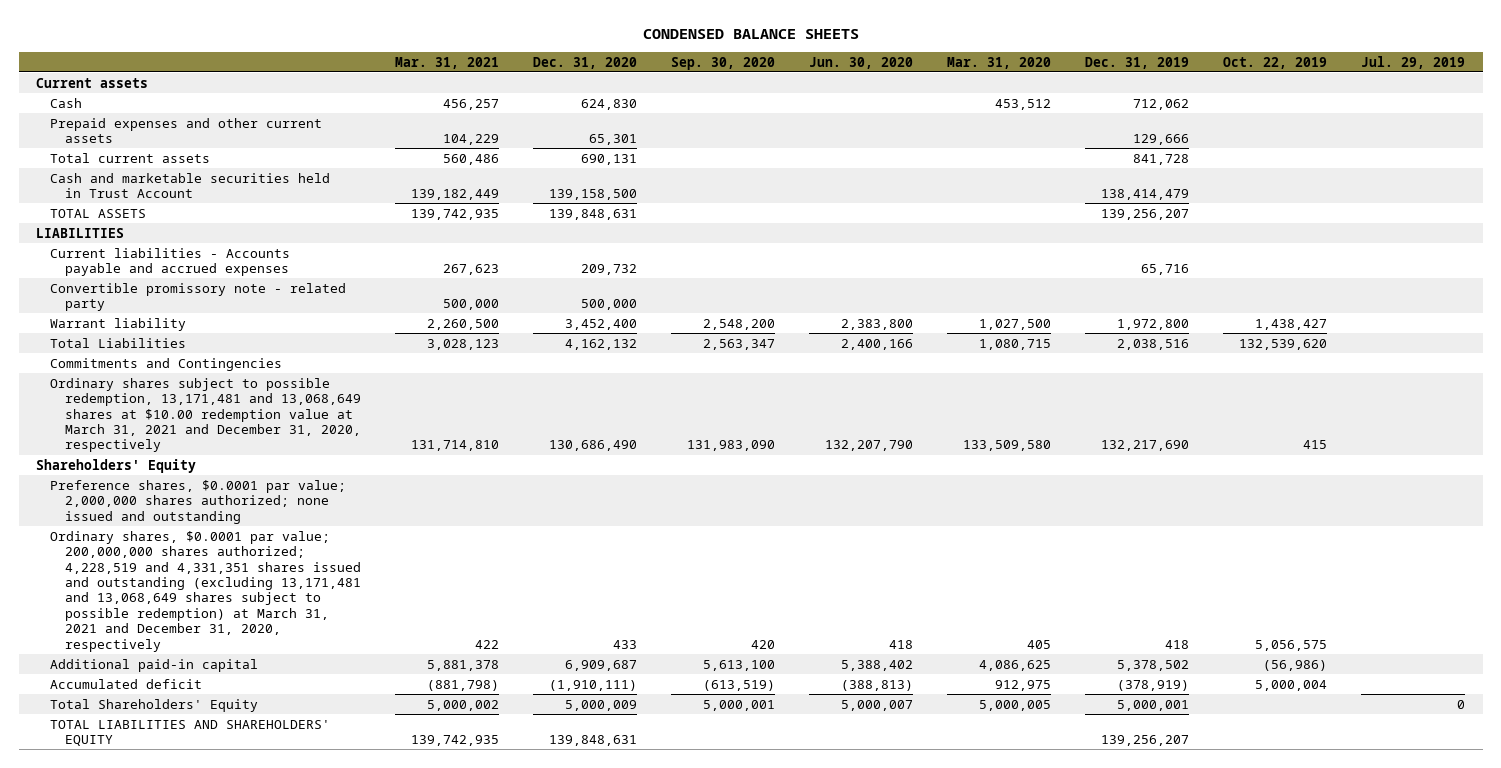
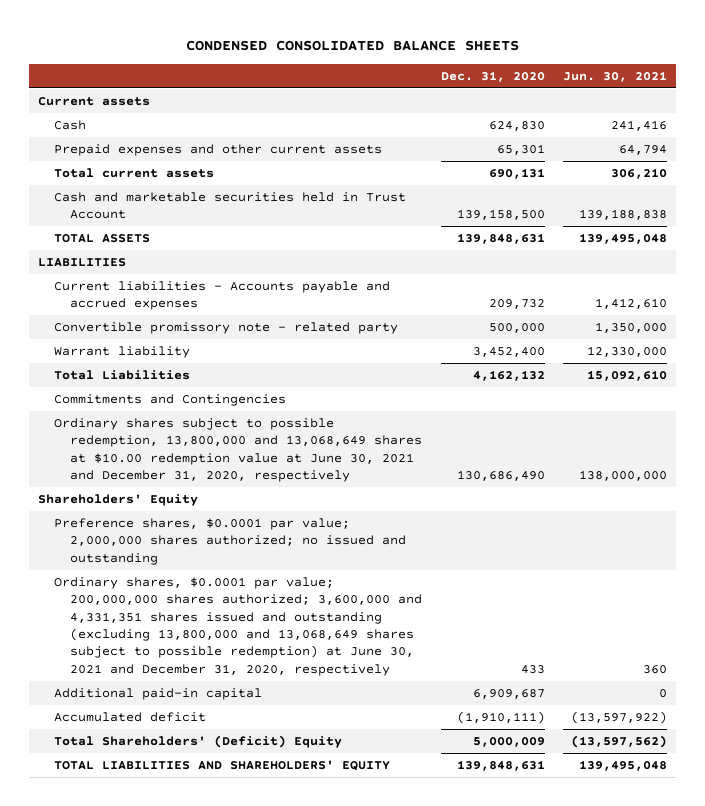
- CONDENSED BALANCE SHEETS
+ CONDENSED CONSOLIDATED BALANCE SHEETS
- | Mar. 31, 2021 | Dec. 31, 2020 | Sep. 30, 2020 | Jun. 30, 2020 | Mar. 31, 2020 | Dec. 31, 2019 | Oct. 22, 2019 | Jul. 29, 2019
+ | Dec. 31, 2020 | Jun. 30, 2021
- Ordinary shares subject to possible redemption, 13,171,481 and 13,068,649 shares at $10.00 redemption value at March 31, 2021 and December 31, 2020, respectively | 131,714,810 | 130,686,490 | 131,983,090 | 132,207,790 | 133,509,580 | 132,217,690 | 415 |
+ Ordinary shares subject to possible redemption, 13,800,000 and 13,068,649 shares at $10.00 redemption value at June 30, 2021 and December 31, 2020, respectively | 130,686,490 | 138,000,000
- Preference shares, $0.0001 par value; 2,000,000 shares authorized; none issued and outstanding
- Ordinary shares, $0.0001 par value; 200,000,000 shares authorized; 4,228,519 and 4,331,351 shares issued and outstanding (excluding 13,171,481 and 13,068,649 shares subject to possible redemption) at March 31, 2021 and December 31, 2020, respectively | 422 | 433 | 420 | 418 | 405 | 418 | 5,056,575 |
+ Preference shares, $0.0001 par value; 2,000,000 shares authorized; no issued and outstanding
+ Ordinary shares, $0.0001 par value; 200,000,000 shares authorized; 3,600,000 and 4,331,351 shares issued and outstanding (excluding 13,800,000 and 13,068,649 shares subject to possible redemption) at June 30, 2021 and December 31, 2020, respectively | 433 | 360
- Total Shareholders' Equity | 5,000,002 | 5,000,009 | 5,000,001 | 5,000,007 | 5,000,005 | 5,000,001 | | 0
+ Total Shareholders' (Deficit) Equity | 5,000,009 | (13,597,562)

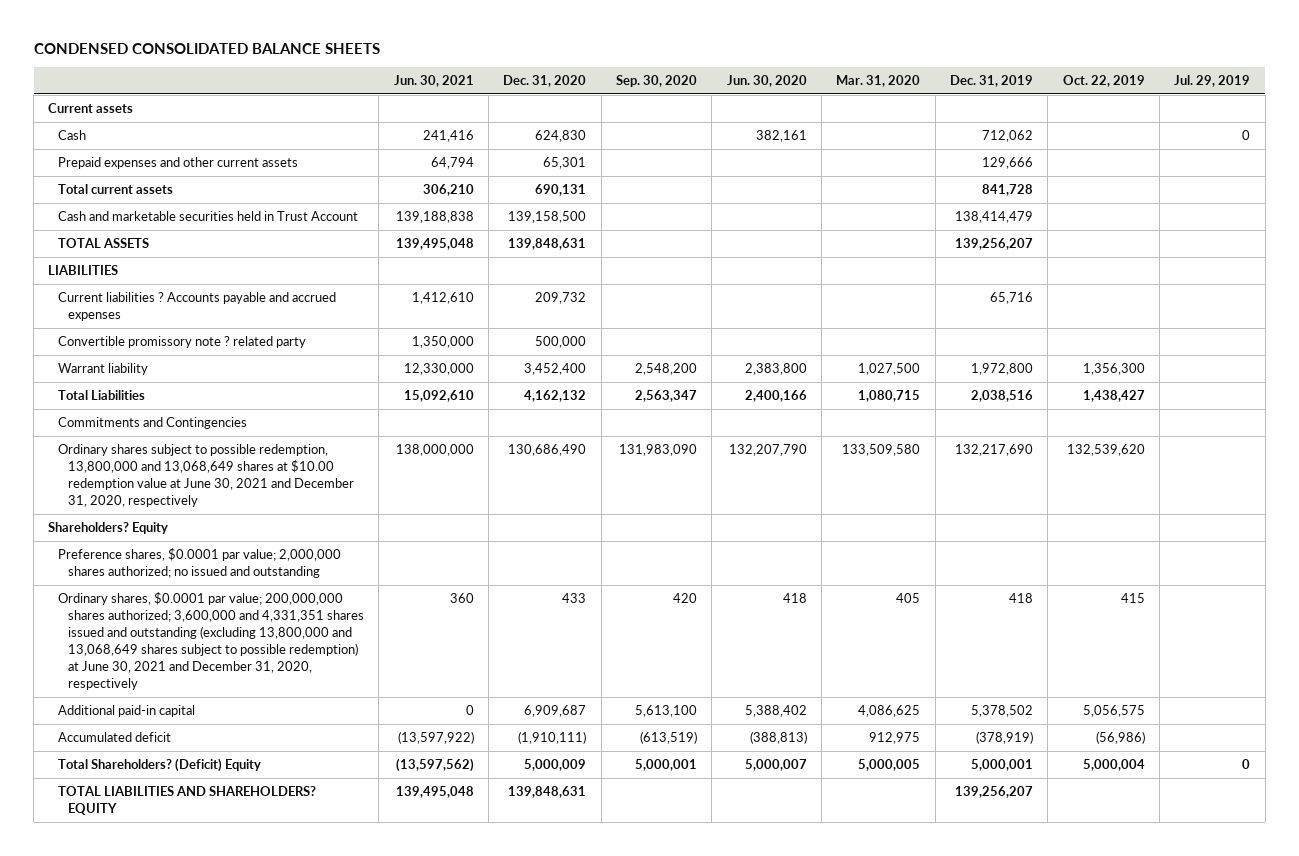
- | Dec. 31, 2020 | Jun. 30, 2021
+ | Jun. 30, 2021 | Dec. 31, 2020 | Sep. 30, 2020 | Jun. 30, 2020 | Mar. 31, 2020 | Dec. 31, 2019 | Oct. 22, 2019 | Jul. 29, 2019
- Current liabilities - Accounts payable and accrued expenses | 209,732 | 1,412,610
- Convertible promissory note - related party | 500,000 | 1,350,000
+ Current liabilities ? Accounts payable and accrued expenses | 1,412,610 | 209,732 | | | | 65,716 | |
+ Convertible promissory note ? related party | 1,350,000 | 500,000 | | | | | |
- Shareholders' Equity
+ Shareholders? Equity
- Total Shareholders' (Deficit) Equity | 5,000,009 | (13,597,562)
- TOTAL LIABILITIES AND SHAREHOLDERS' EQUITY | 139,848,631 | 139,495,048
+ Total Shareholders? (Deficit) Equity | (13,597,562) | 5,000,009 | 5,000,001 | 5,000,007 | 5,000,005 | 5,000,001 | 5,000,004 | 0
+ TOTAL LIABILITIES AND SHAREHOLDERS? EQUITY | 139,495,048 | 139,848,631 | | | | 139,256,207 | |

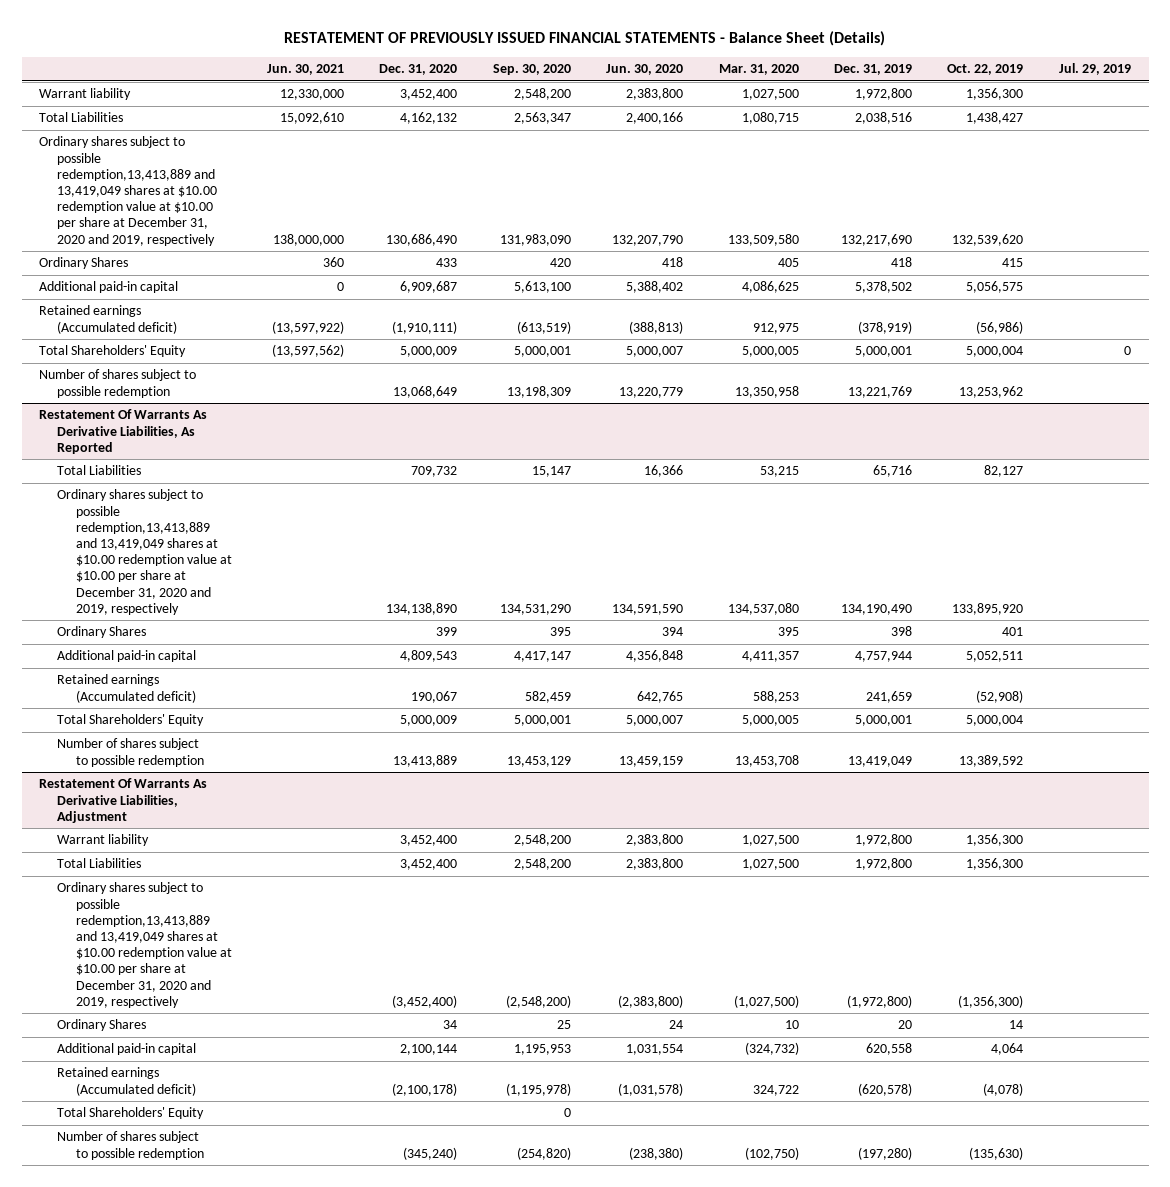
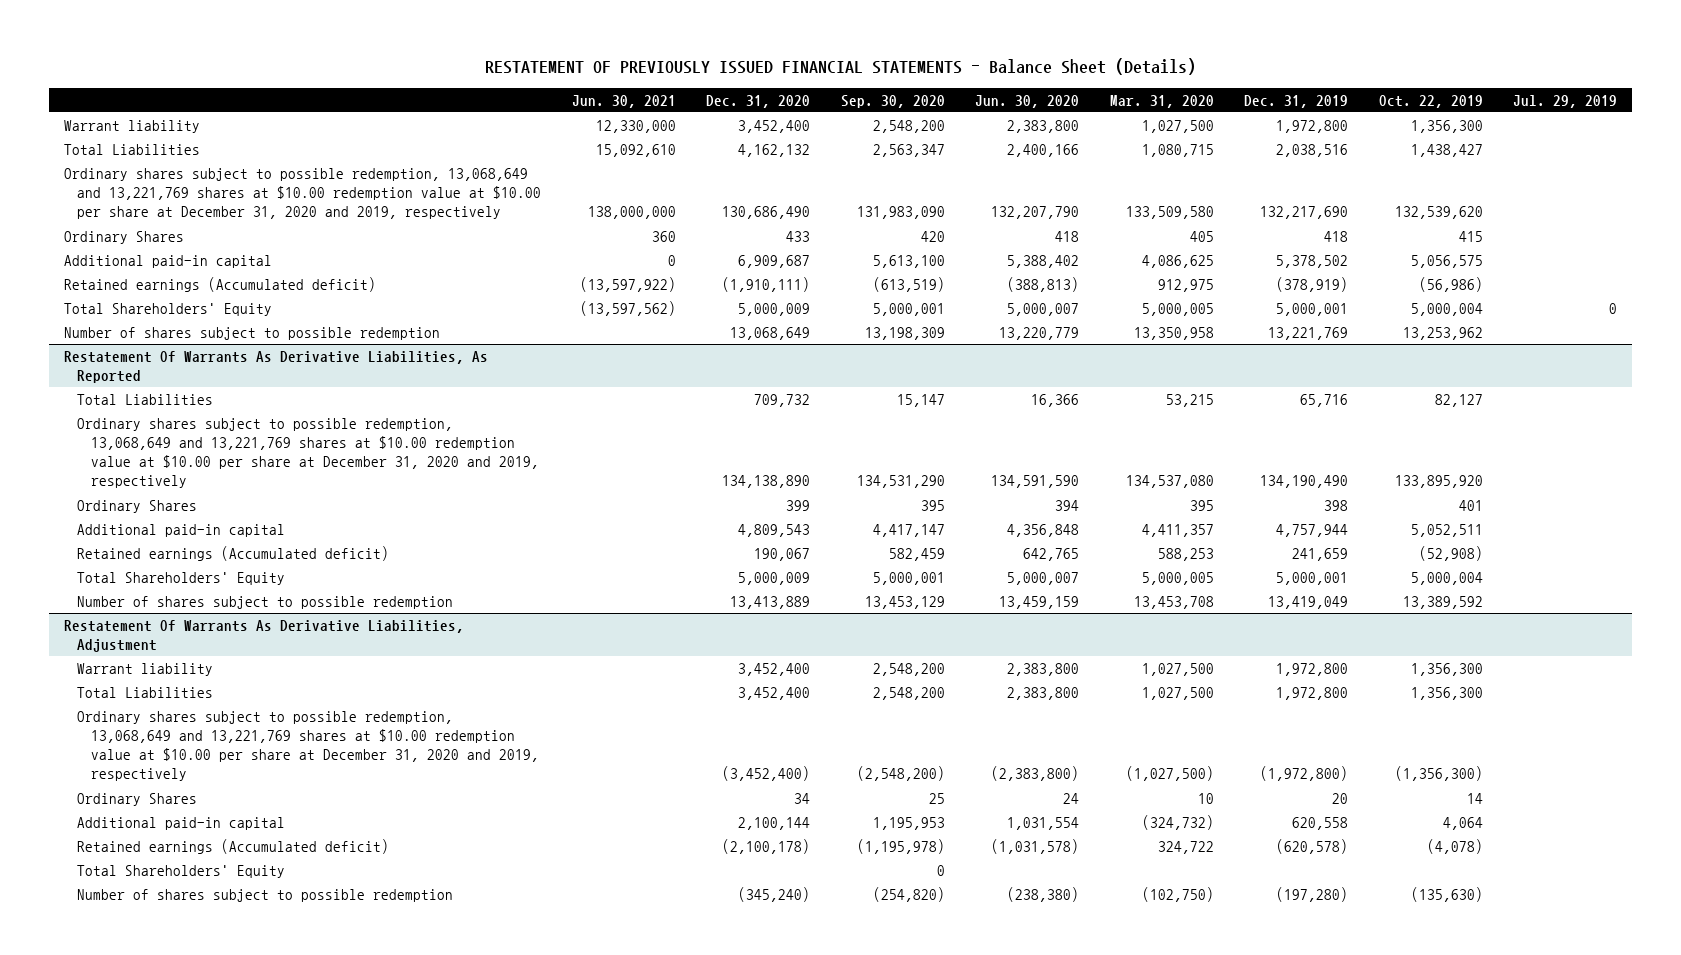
- Ordinary shares subject to possible redemption,13,413,889 and 13,419,049 shares at $10.00 redemption value at $10.00 per share at December 31, 2020 and 2019, respectively | 138,000,000 | 130,686,490 | 131,983,090 | 132,207,790 | 133,509,580 | 132,217,690 | 132,539,620 |
+ Ordinary shares subject to possible redemption, 13,068,649 and 13,221,769 shares at $10.00 redemption value at $10.00 per share at December 31, 2020 and 2019, respectively | 138,000,000 | 130,686,490 | 131,983,090 | 132,207,790 | 133,509,580 | 132,217,690 | 132,539,620 |
@ Restatement Of Warrants As Derivative Liabilities, As Reported
- Ordinary shares subject to possible redemption,13,413,889 and 13,419,049 shares at $10.00 redemption value at $10.00 per share at December 31, 2020 and 2019, respectively | | 134,138,890 | 134,531,290 | 134,591,590 | 134,537,080 | 134,190,490 | 133,895,920 |
+ Ordinary shares subject to possible redemption, 13,068,649 and 13,221,769 shares at $10.00 redemption value at $10.00 per share at December 31, 2020 and 2019, respectively | | 134,138,890 | 134,531,290 | 134,591,590 | 134,537,080 | 134,190,490 | 133,895,920 |
@ Restatement Of Warrants As Derivative Liabilities, Adjustment
- Ordinary shares subject to possible redemption,13,413,889 and 13,419,049 shares at $10.00 redemption value at $10.00 per share at December 31, 2020 and 2019, respectively | | (3,452,400) | (2,548,200) | (2,383,800) | (1,027,500) | (1,972,800) | (1,356,300) |
+ Ordinary shares subject to possible redemption, 13,068,649 and 13,221,769 shares at $10.00 redemption value at $10.00 per share at December 31, 2020 and 2019, respectively | | (3,452,400) | (2,548,200) | (2,383,800) | (1,027,500) | (1,972,800) | (1,356,300) |

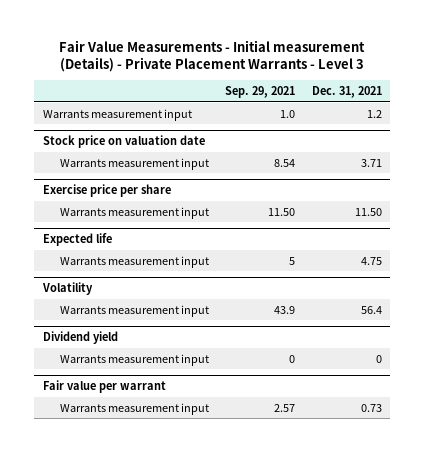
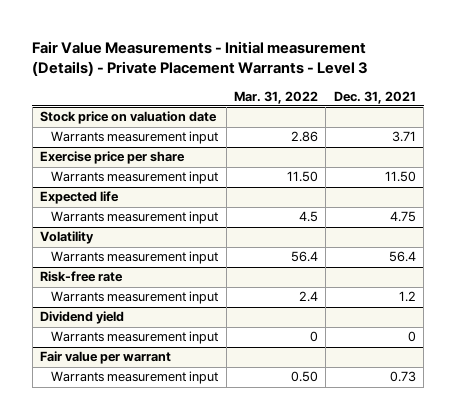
- | Sep. 29, 2021 | Dec. 31, 2021
+ | Mar. 31, 2022 | Dec. 31, 2021
- Warrants measurement input | 1.0 | 1.2
+ Risk-free rate
+ Warrants measurement input | 2.4 | 1.2

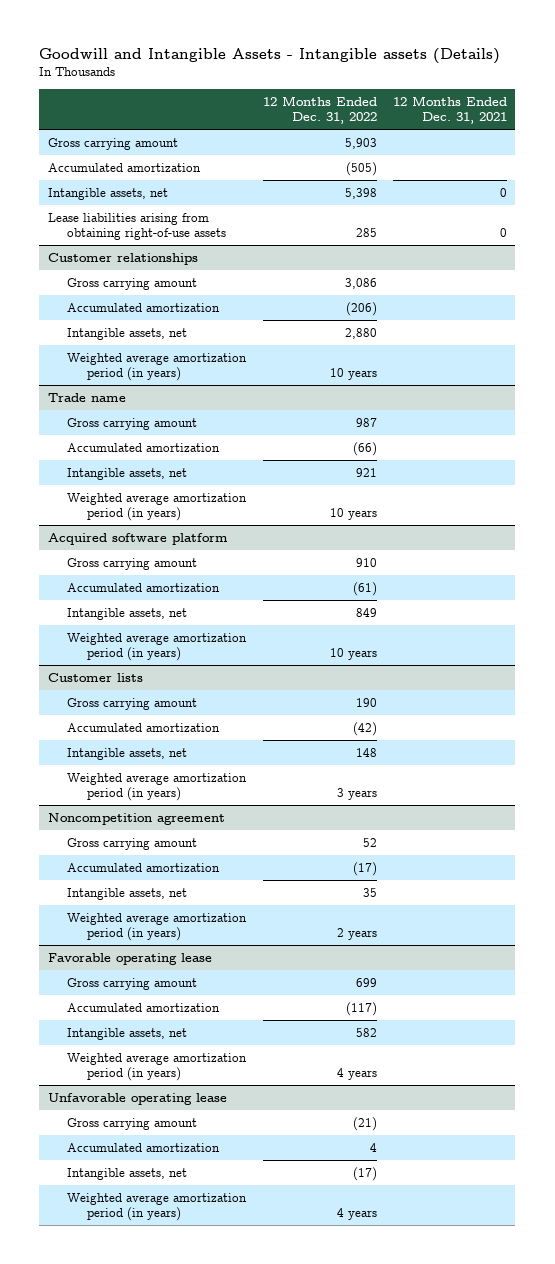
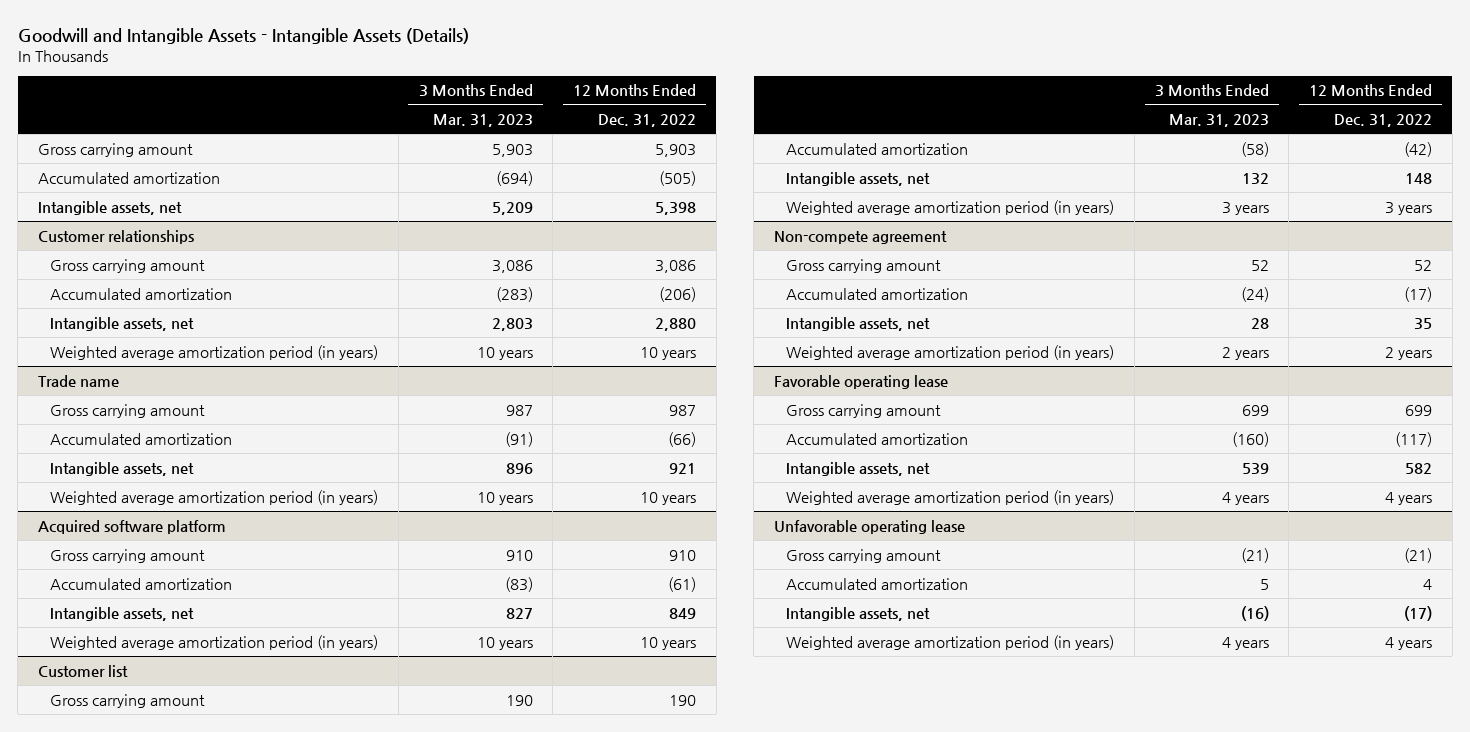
- Goodwill and Intangible Assets - Intangible assets (Details)
+ Goodwill and Intangible Assets - Intangible Assets (Details)
- | 12 Months Ended Dec. 31, 2022 | 12 Months Ended Dec. 31, 2021
+ | 3 Months Ended Mar. 31, 2023 | 12 Months Ended Dec. 31, 2022
- Lease liabilities arising from obtaining right-of-use assets | 285 | 0
- Customer lists
+ Customer list
- Noncompetition agreement
+ Non-compete agreement

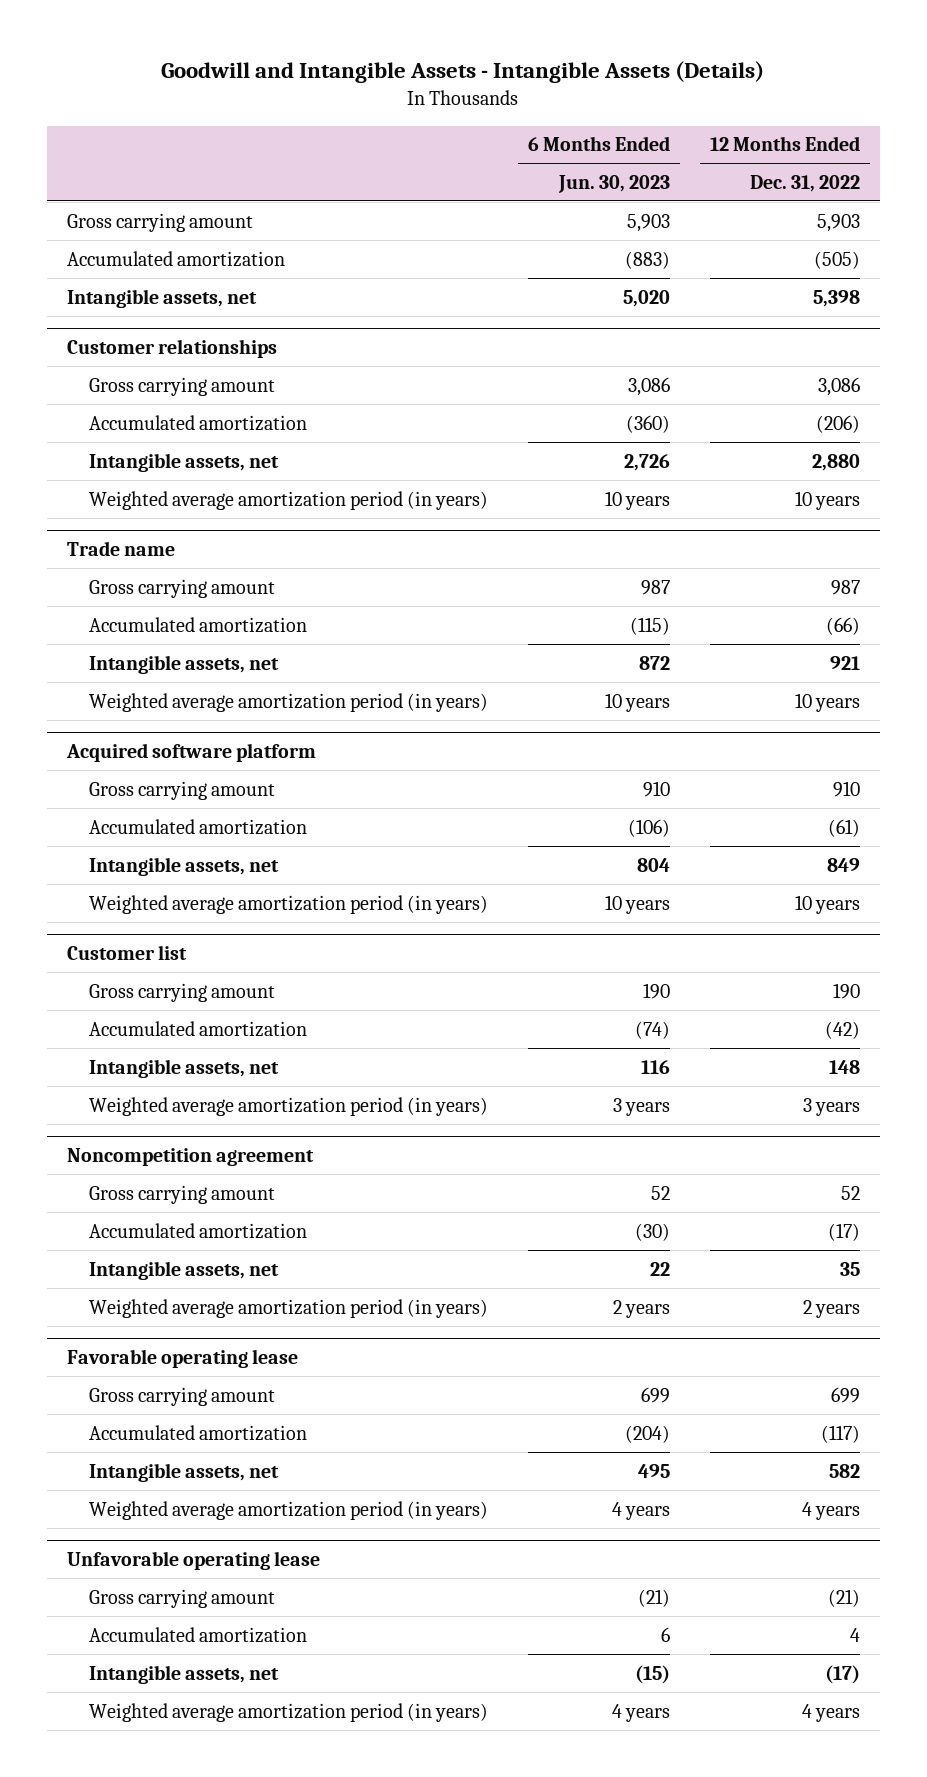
- | 3 Months Ended Mar. 31, 2023 | 12 Months Ended Dec. 31, 2022
+ | 6 Months Ended Jun. 30, 2023 | 12 Months Ended Dec. 31, 2022
- Non-compete agreement
+ Noncompetition agreement

